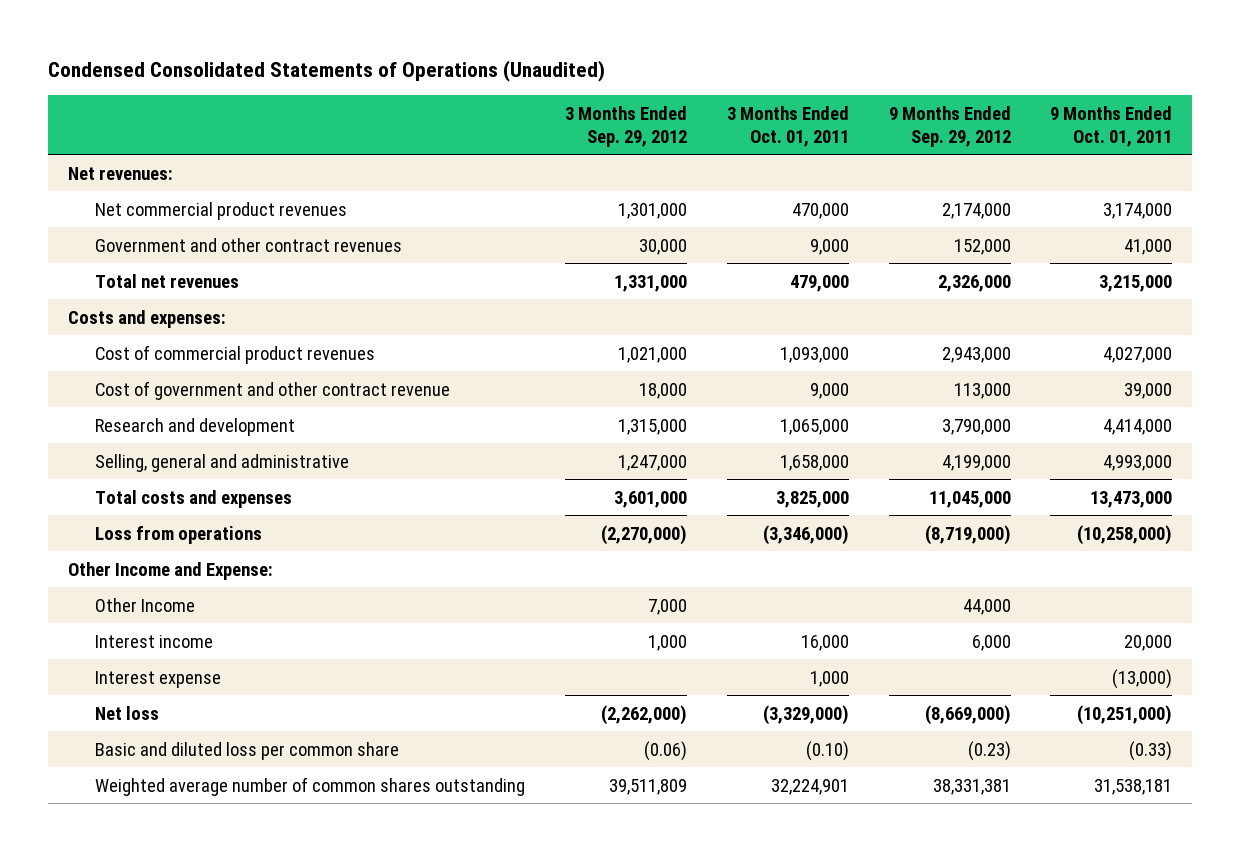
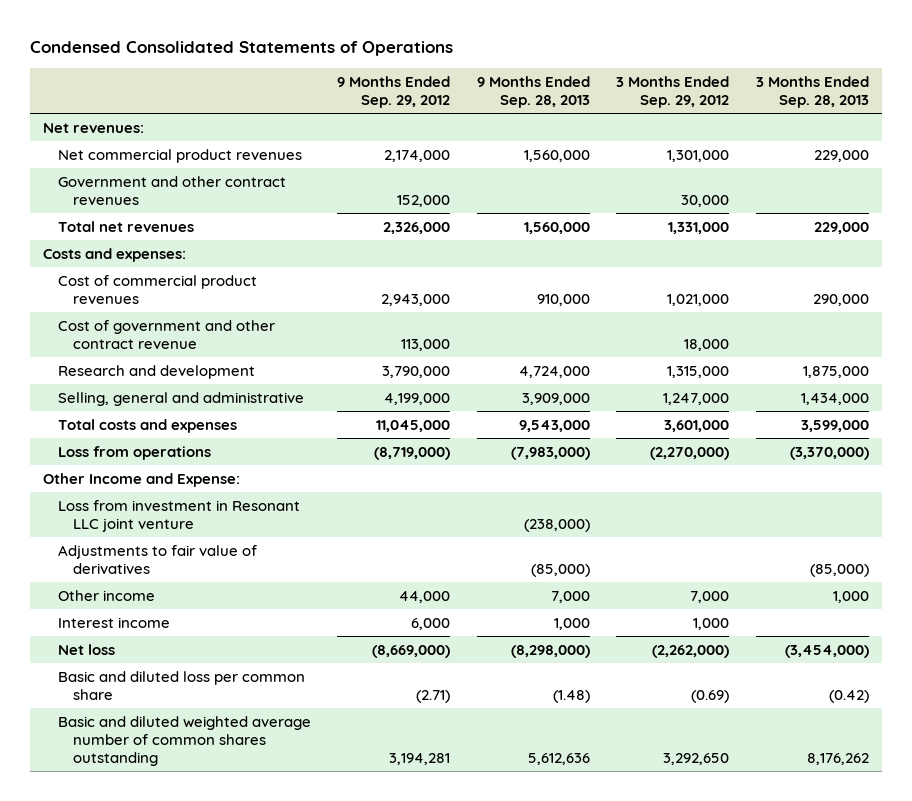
- Condensed Consolidated Statements of Operations (Unaudited)
+ Condensed Consolidated Statements of Operations
- | 3 Months Ended Sep. 29, 2012 | 3 Months Ended Oct. 01, 2011 | 9 Months Ended Sep. 29, 2012 | 9 Months Ended Oct. 01, 2011
+ | 9 Months Ended Sep. 29, 2012 | 9 Months Ended Sep. 28, 2013 | 3 Months Ended Sep. 29, 2012 | 3 Months Ended Sep. 28, 2013
- Other Income | 7,000 | | 44,000 |
+ Loss from investment in Resonant LLC joint venture | | (238,000) | |
+ Adjustments to fair value of derivatives | | (85,000) | | (85,000)
+ Other income | 44,000 | 7,000 | 7,000 | 1,000
- Interest expense | | 1,000 | | (13,000)
- Basic and diluted loss per common share | (0.06) | (0.10) | (0.23) | (0.33)
- Weighted average number of common shares outstanding | 39,511,809 | 32,224,901 | 38,331,381 | 31,538,181
+ Basic and diluted loss per common share | (2.71) | (1.48) | (0.69) | (0.42)
+ Basic and diluted weighted average number of common shares outstanding | 3,194,281 | 5,612,636 | 3,292,650 | 8,176,262

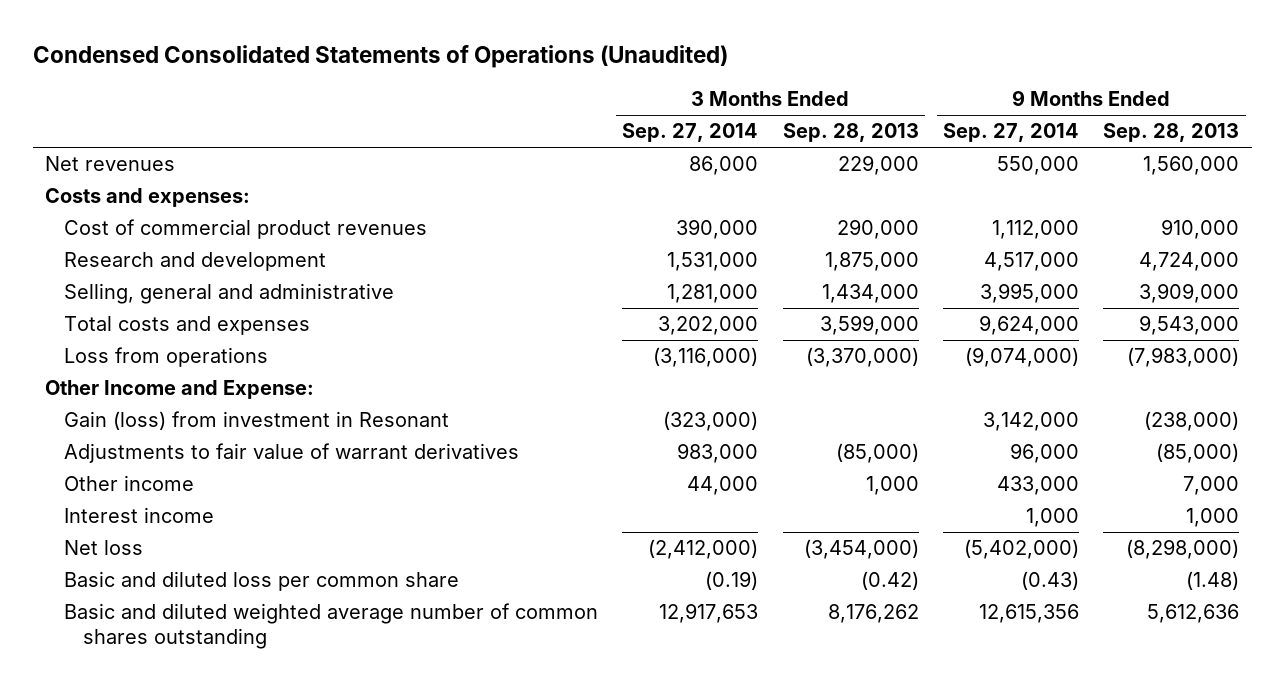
- Condensed Consolidated Statements of Operations
+ Condensed Consolidated Statements of Operations (Unaudited)
- | 9 Months Ended Sep. 29, 2012 | 9 Months Ended Sep. 28, 2013 | 3 Months Ended Sep. 29, 2012 | 3 Months Ended Sep. 28, 2013
+ | 3 Months Ended Sep. 27, 2014 | 3 Months Ended Sep. 28, 2013 | 9 Months Ended Sep. 27, 2014 | 9 Months Ended Sep. 28, 2013
- Net revenues:
- Net commercial product revenues | 2,174,000 | 1,560,000 | 1,301,000 | 229,000
- Government and other contract revenues | 152,000 | | 30,000 |
- Total net revenues | 2,326,000 | 1,560,000 | 1,331,000 | 229,000
+ Net revenues | 86,000 | 229,000 | 550,000 | 1,560,000
- Cost of government and other contract revenue | 113,000 | | 18,000 |
- Loss from investment in Resonant LLC joint venture | | (238,000) | |
- Adjustments to fair value of derivatives | | (85,000) | | (85,000)
+ Gain (loss) from investment in Resonant | (323,000) | | 3,142,000 | (238,000)
+ Adjustments to fair value of warrant derivatives | 983,000 | (85,000) | 96,000 | (85,000)

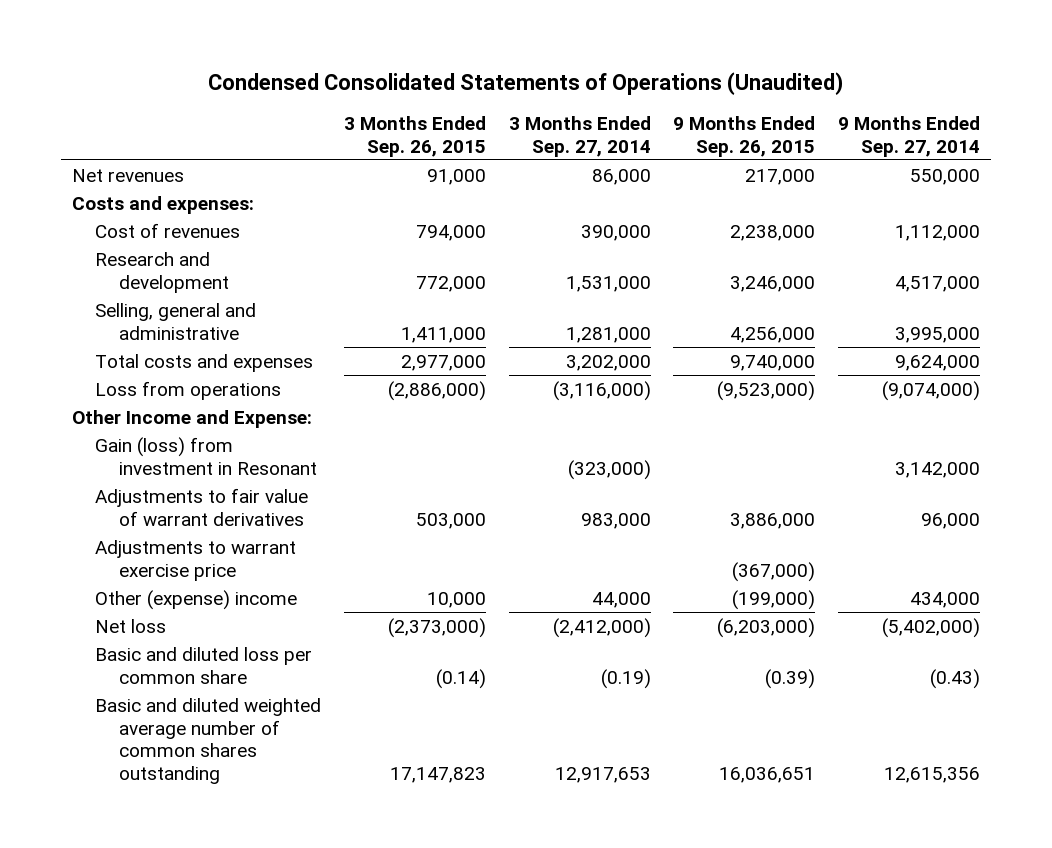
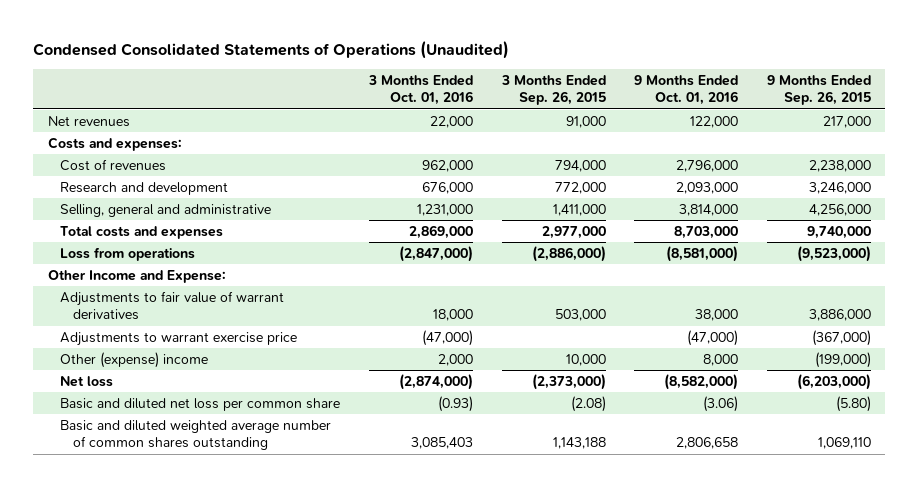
- | 3 Months Ended Sep. 26, 2015 | 3 Months Ended Sep. 27, 2014 | 9 Months Ended Sep. 26, 2015 | 9 Months Ended Sep. 27, 2014
+ | 3 Months Ended Oct. 01, 2016 | 3 Months Ended Sep. 26, 2015 | 9 Months Ended Oct. 01, 2016 | 9 Months Ended Sep. 26, 2015
- Gain (loss) from investment in Resonant | | (323,000) | | 3,142,000
- Basic and diluted loss per common share | (0.14) | (0.19) | (0.39) | (0.43)
- Basic and diluted weighted average number of common shares outstanding | 17,147,823 | 12,917,653 | 16,036,651 | 12,615,356
+ Basic and diluted net loss per common share | (0.93) | (2.08) | (3.06) | (5.80)
+ Basic and diluted weighted average number of common shares outstanding | 3,085,403 | 1,143,188 | 2,806,658 | 1,069,110

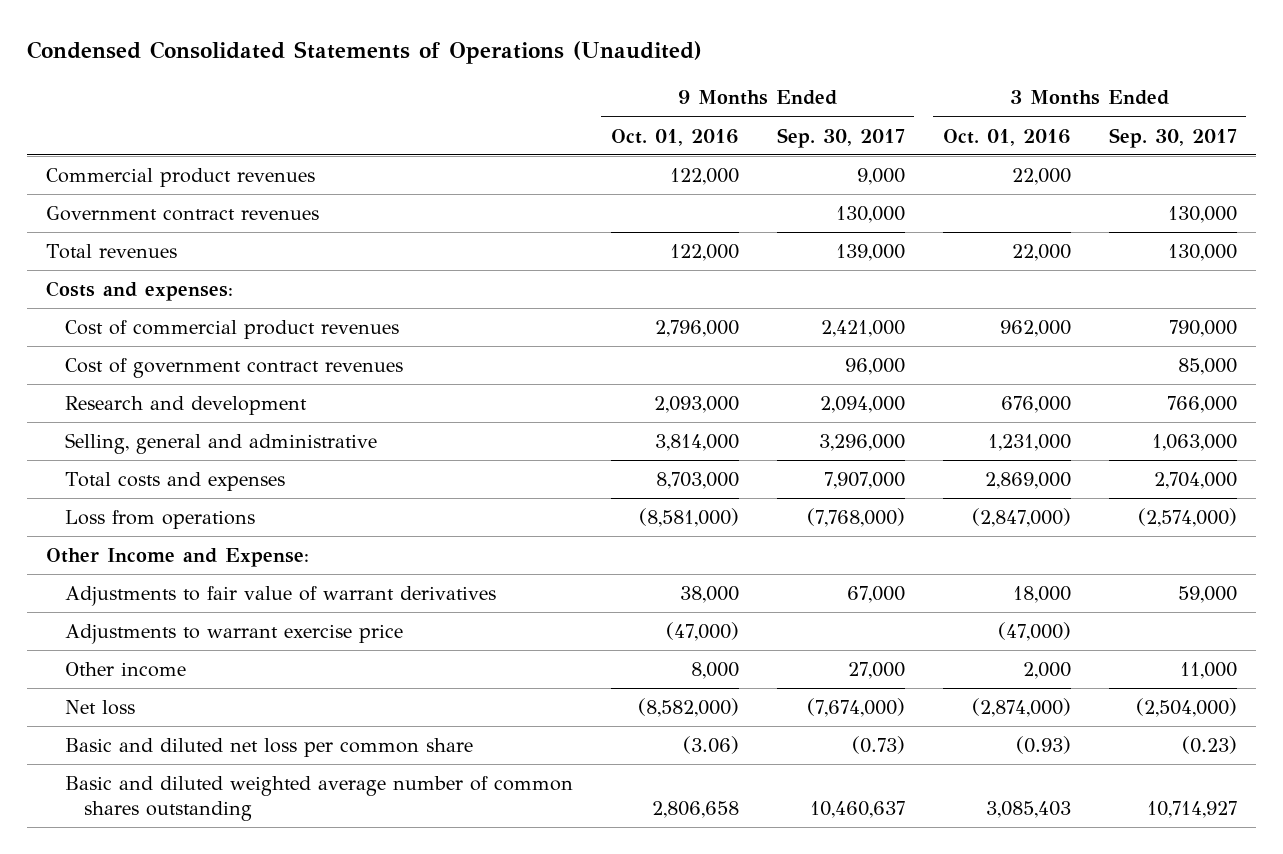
- | 3 Months Ended Oct. 01, 2016 | 3 Months Ended Sep. 26, 2015 | 9 Months Ended Oct. 01, 2016 | 9 Months Ended Sep. 26, 2015
+ | 9 Months Ended Oct. 01, 2016 | 9 Months Ended Sep. 30, 2017 | 3 Months Ended Oct. 01, 2016 | 3 Months Ended Sep. 30, 2017
- Net revenues | 22,000 | 91,000 | 122,000 | 217,000
+ Commercial product revenues | 122,000 | 9,000 | 22,000 |
+ Government contract revenues | | 130,000 | | 130,000
+ Total revenues | 122,000 | 139,000 | 22,000 | 130,000
- Cost of revenues | 962,000 | 794,000 | 2,796,000 | 2,238,000
+ Cost of commercial product revenues | 2,796,000 | 2,421,000 | 962,000 | 790,000
+ Cost of government contract revenues | | 96,000 | | 85,000
- Other (expense) income | 2,000 | 10,000 | 8,000 | (199,000)
+ Other income | 8,000 | 27,000 | 2,000 | 11,000

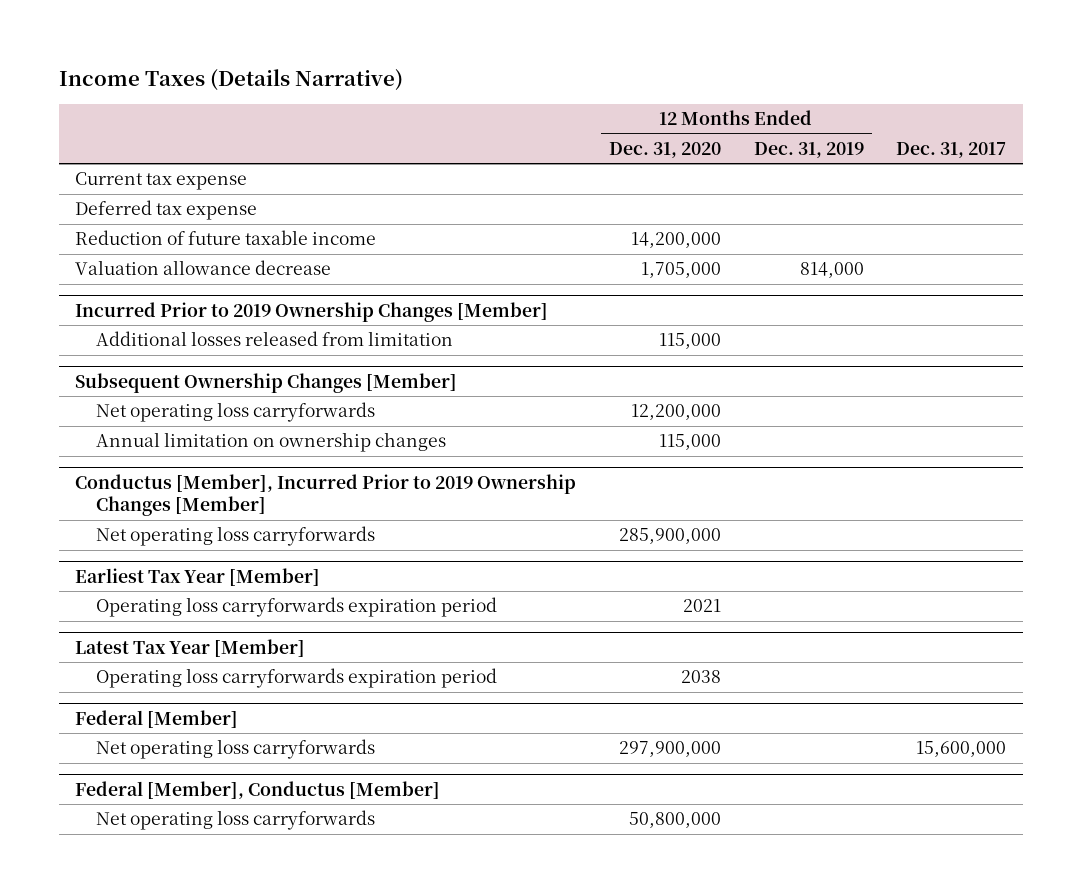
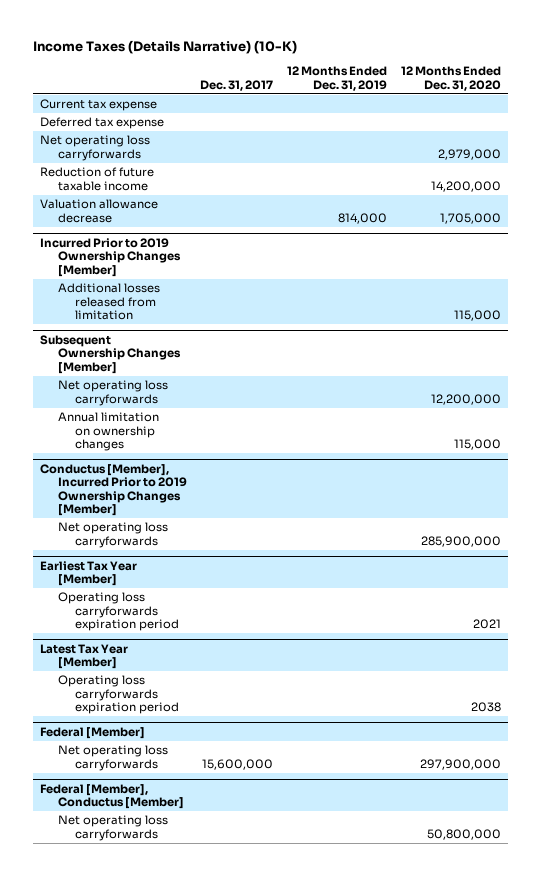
- Income Taxes (Details Narrative)
+ Income Taxes (Details Narrative) (10-K)
- | 12 Months Ended Dec. 31, 2020 | 12 Months Ended Dec. 31, 2019 | Dec. 31, 2017
+ | Dec. 31, 2017 | 12 Months Ended Dec. 31, 2019 | 12 Months Ended Dec. 31, 2020
+ Net operating loss carryforwards | | | 2,979,000

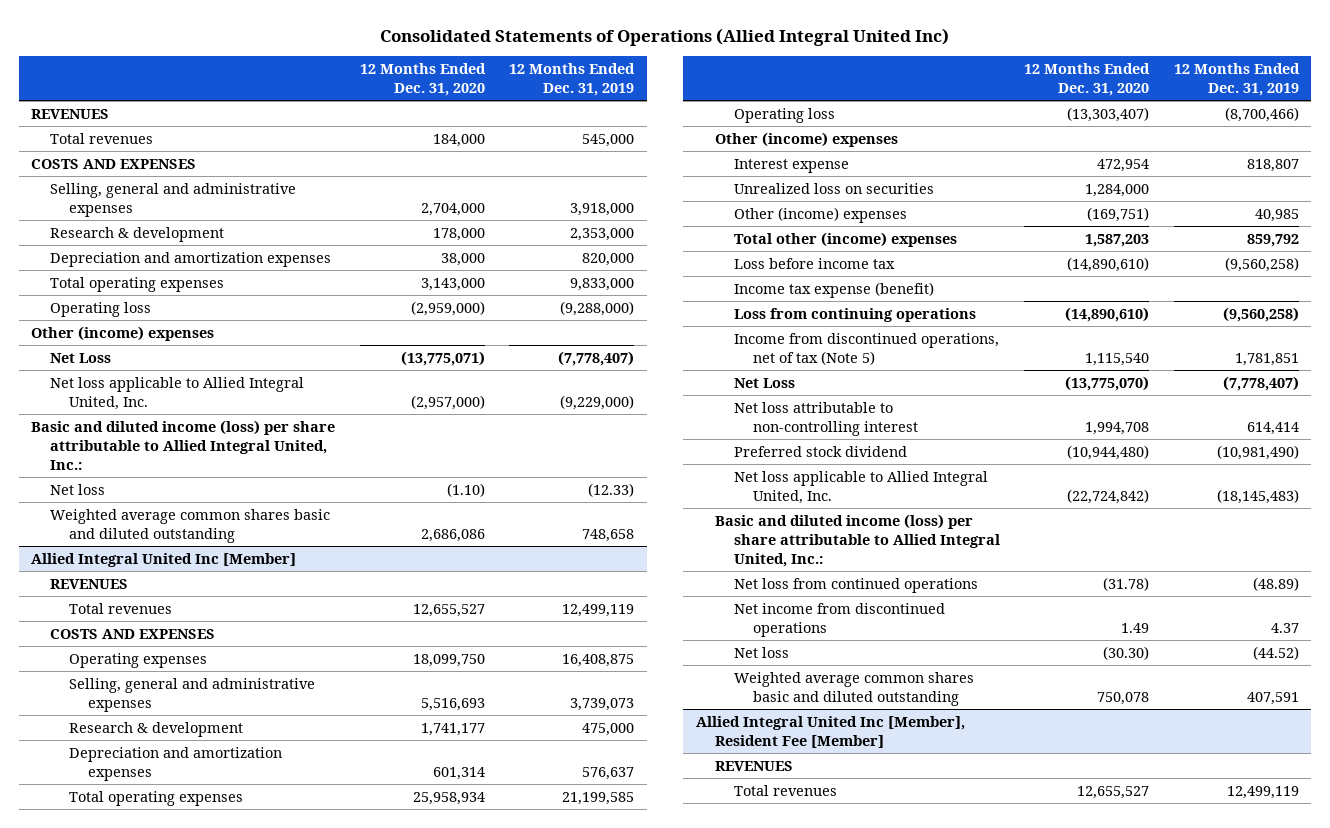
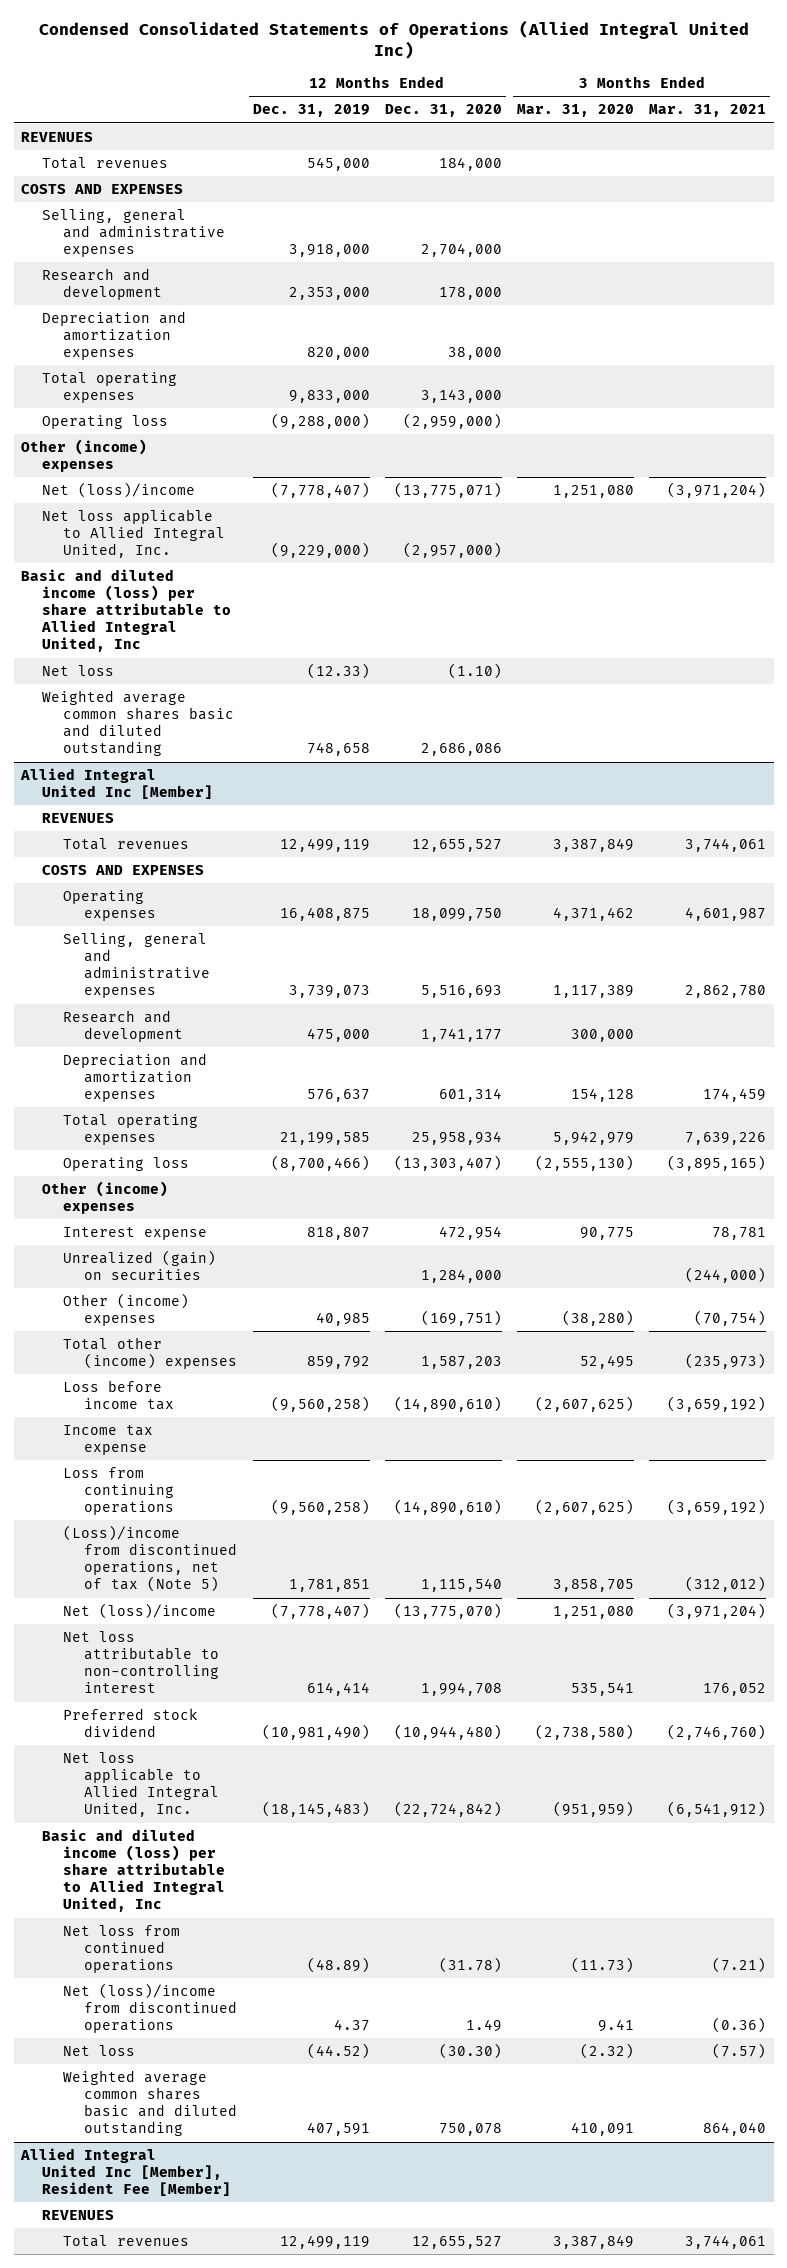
- Consolidated Statements of Operations (Allied Integral United Inc)
+ Condensed Consolidated Statements of Operations (Allied Integral United Inc)
- | 12 Months Ended Dec. 31, 2020 | 12 Months Ended Dec. 31, 2019
+ | 12 Months Ended Dec. 31, 2019 | 12 Months Ended Dec. 31, 2020 | 3 Months Ended Mar. 31, 2020 | 3 Months Ended Mar. 31, 2021
- Research & development | 178,000 | 2,353,000
+ Research and development | 2,353,000 | 178,000 | |
- Net Loss | (13,775,071) | (7,778,407)
+ Net (loss)/income | (7,778,407) | (13,775,071) | 1,251,080 | (3,971,204)
- Basic and diluted income (loss) per share attributable to Allied Integral United, Inc.:
+ Basic and diluted income (loss) per share attributable to Allied Integral United, Inc
@ Allied Integral United Inc [Member]
- Research & development | 1,741,177 | 475,000
+ Research and development | 475,000 | 1,741,177 | 300,000 |
- Unrealized loss on securities | 1,284,000 |
+ Unrealized (gain) on securities | | 1,284,000 | | (244,000)
- Income tax expense (benefit)
+ Income tax expense
- Income from discontinued operations, net of tax (Note 5) | 1,115,540 | 1,781,851
- Net Loss | (13,775,070) | (7,778,407)
+ (Loss)/income from discontinued operations, net of tax (Note 5) | 1,781,851 | 1,115,540 | 3,858,705 | (312,012)
+ Net (loss)/income | (7,778,407) | (13,775,070) | 1,251,080 | (3,971,204)
- Basic and diluted income (loss) per share attributable to Allied Integral United, Inc.:
+ Basic and diluted income (loss) per share attributable to Allied Integral United, Inc
- Net income from discontinued operations | 1.49 | 4.37
+ Net (loss)/income from discontinued operations | 4.37 | 1.49 | 9.41 | (0.36)

